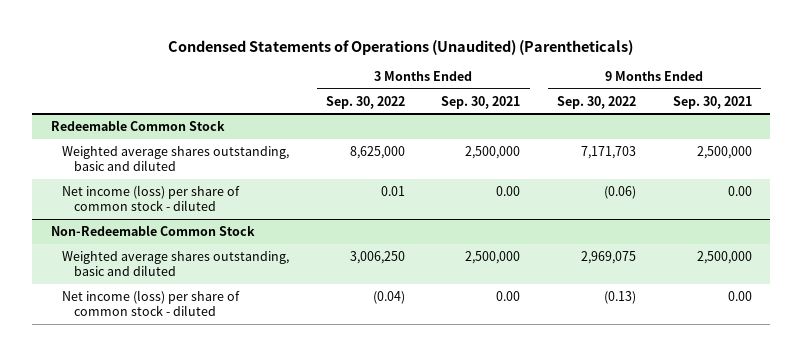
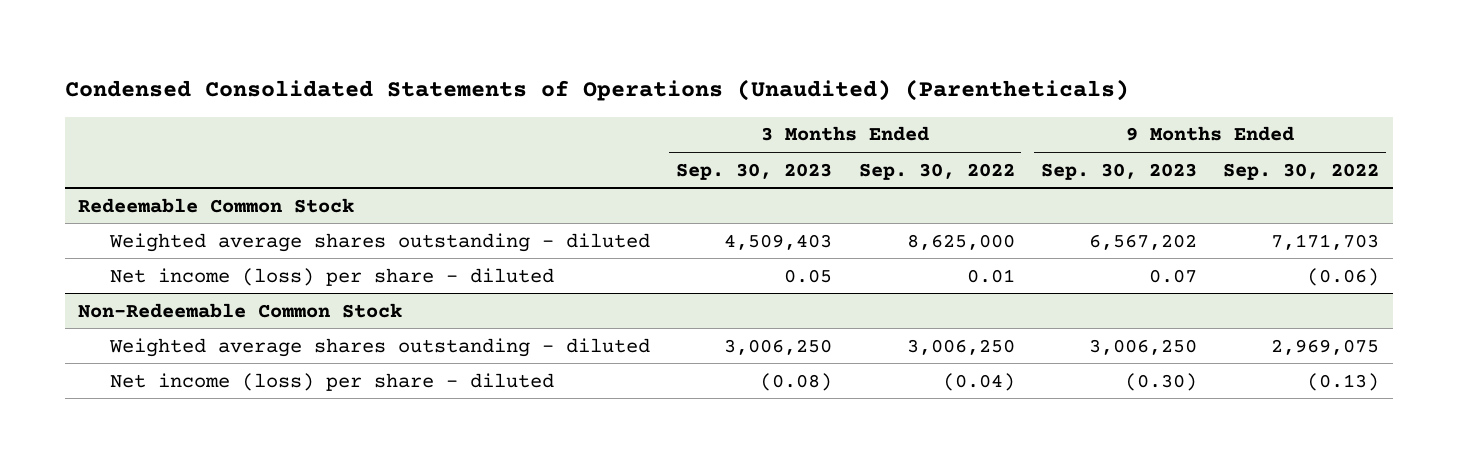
- Condensed Statements of Operations (Unaudited) (Parentheticals)
+ Condensed Consolidated Statements of Operations (Unaudited) (Parentheticals)
- | 3 Months Ended Sep. 30, 2022 | 3 Months Ended Sep. 30, 2021 | 9 Months Ended Sep. 30, 2022 | 9 Months Ended Sep. 30, 2021
+ | 3 Months Ended Sep. 30, 2023 | 3 Months Ended Sep. 30, 2022 | 9 Months Ended Sep. 30, 2023 | 9 Months Ended Sep. 30, 2022
@ Redeemable Common Stock
- Weighted average shares outstanding, basic and diluted | 8,625,000 | 2,500,000 | 7,171,703 | 2,500,000
- Net income (loss) per share of common stock - diluted | 0.01 | 0.00 | (0.06) | 0.00
+ Weighted average shares outstanding - diluted | 4,509,403 | 8,625,000 | 6,567,202 | 7,171,703
+ Net income (loss) per share - diluted | 0.05 | 0.01 | 0.07 | (0.06)
@ Non-Redeemable Common Stock
- Weighted average shares outstanding, basic and diluted | 3,006,250 | 2,500,000 | 2,969,075 | 2,500,000
- Net income (loss) per share of common stock - diluted | (0.04) | 0.00 | (0.13) | 0.00
+ Weighted average shares outstanding - diluted | 3,006,250 | 3,006,250 | 3,006,250 | 2,969,075
+ Net income (loss) per share - diluted | (0.08) | (0.04) | (0.30) | (0.13)

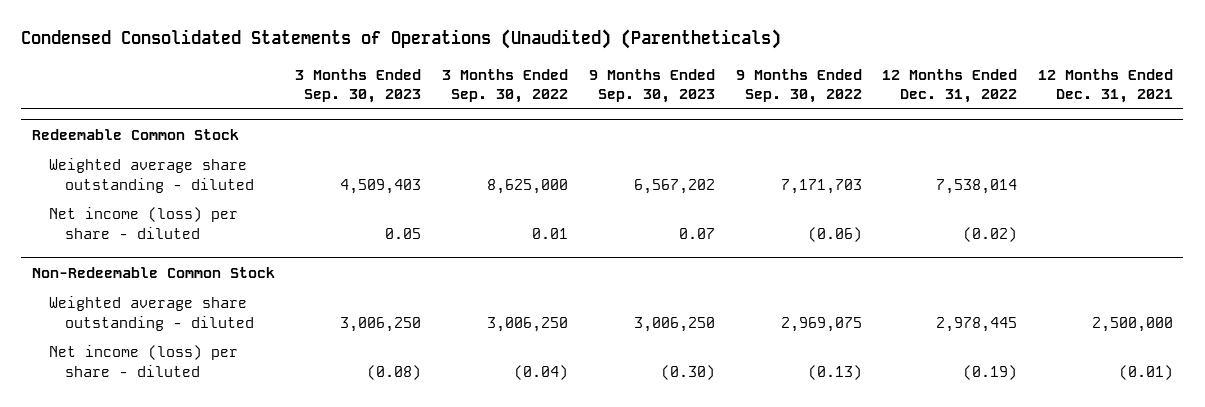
- | 3 Months Ended Sep. 30, 2023 | 3 Months Ended Sep. 30, 2022 | 9 Months Ended Sep. 30, 2023 | 9 Months Ended Sep. 30, 2022
+ | 3 Months Ended Sep. 30, 2023 | 3 Months Ended Sep. 30, 2022 | 9 Months Ended Sep. 30, 2023 | 9 Months Ended Sep. 30, 2022 | 12 Months Ended Dec. 31, 2022 | 12 Months Ended Dec. 31, 2021
@ Redeemable Common Stock
- Weighted average shares outstanding - diluted | 4,509,403 | 8,625,000 | 6,567,202 | 7,171,703
+ Weighted average share outstanding - diluted | 4,509,403 | 8,625,000 | 6,567,202 | 7,171,703 | 7,538,014 |
@ Non-Redeemable Common Stock
- Weighted average shares outstanding - diluted | 3,006,250 | 3,006,250 | 3,006,250 | 2,969,075
+ Weighted average share outstanding - diluted | 3,006,250 | 3,006,250 | 3,006,250 | 2,969,075 | 2,978,445 | 2,500,000

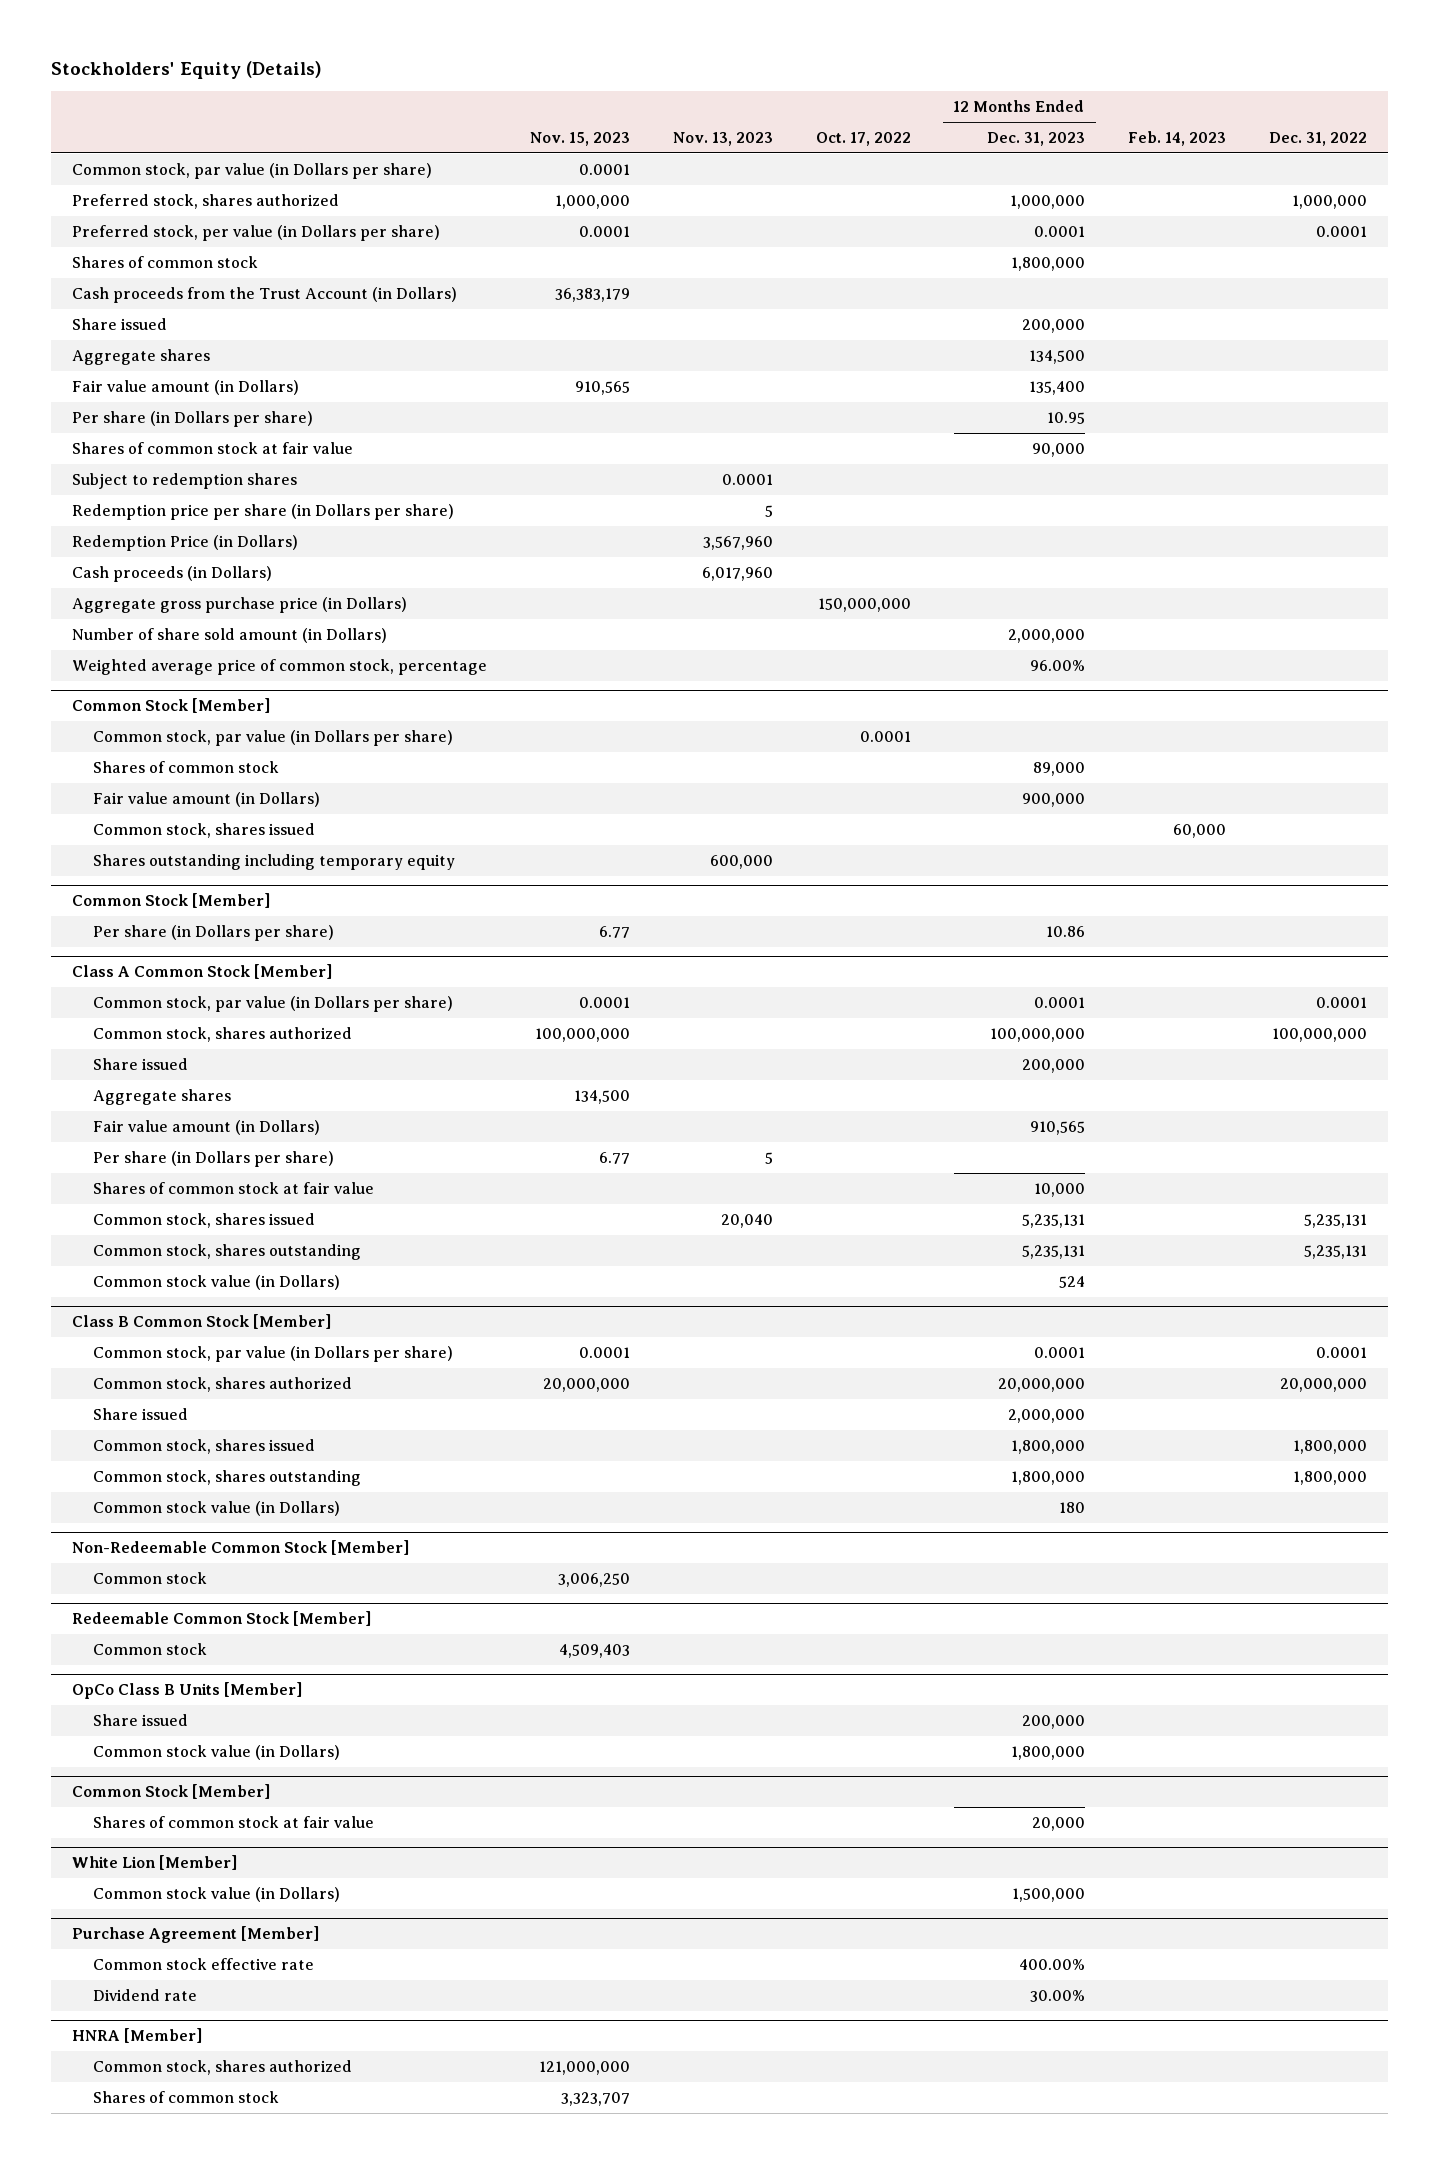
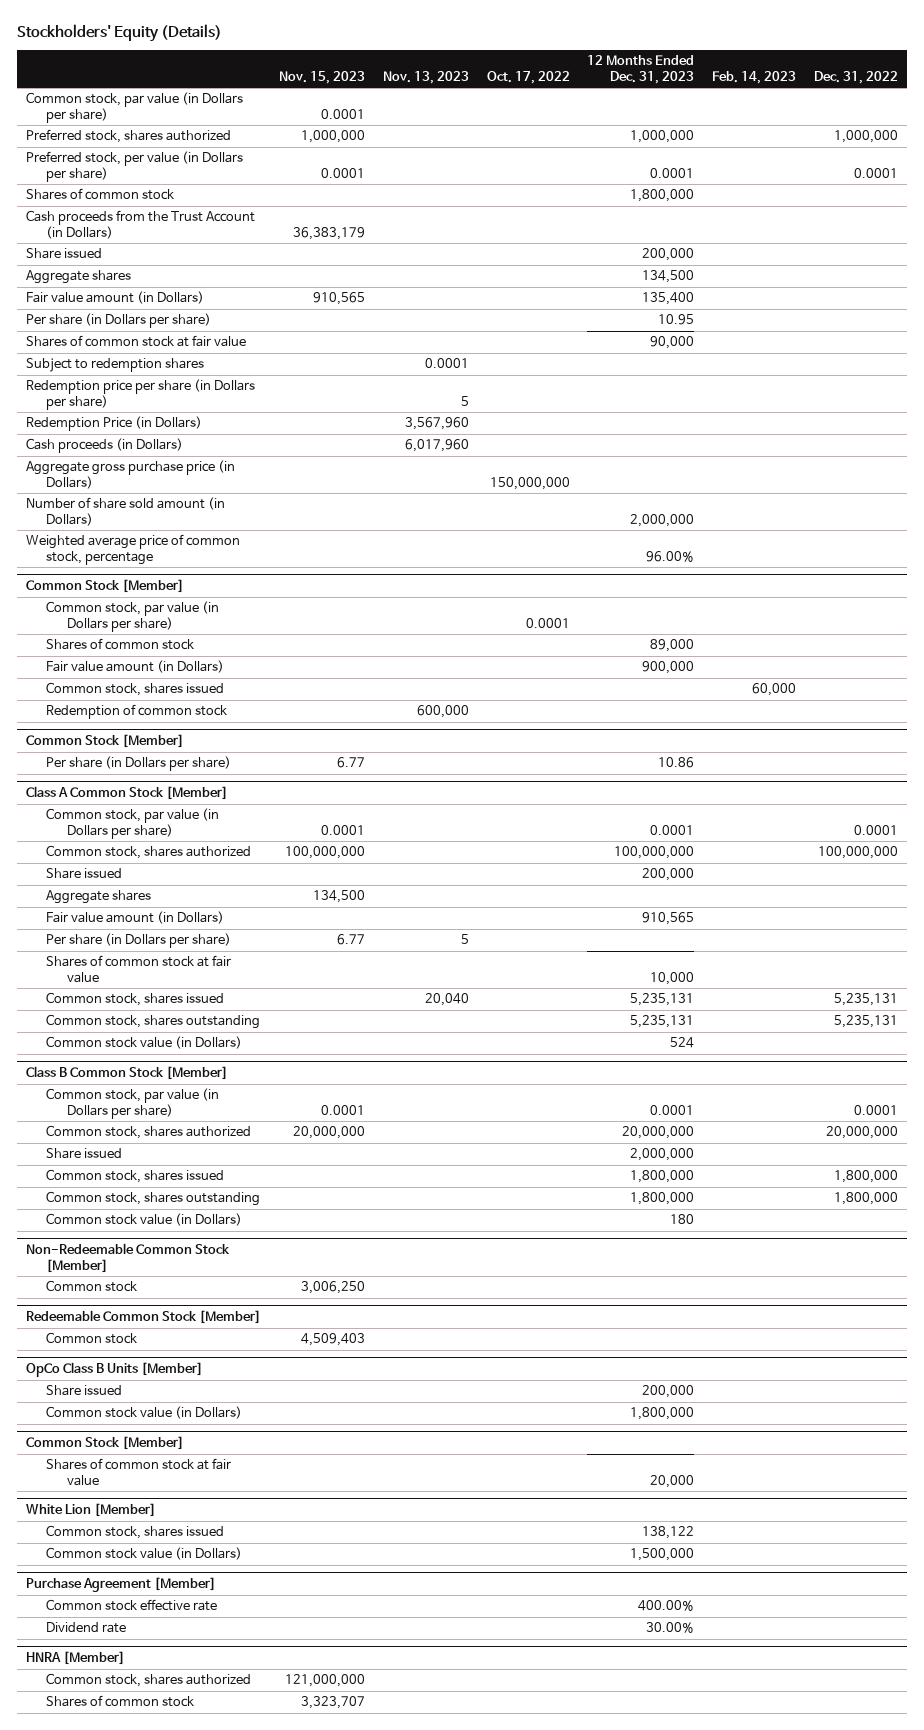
@ Common Stock [Member]
- Shares outstanding including temporary equity | | 600,000 | | | |
+ Redemption of common stock | | 600,000 | | | |
@ White Lion [Member]
+ Common stock, shares issued | | | | 138,122 | |

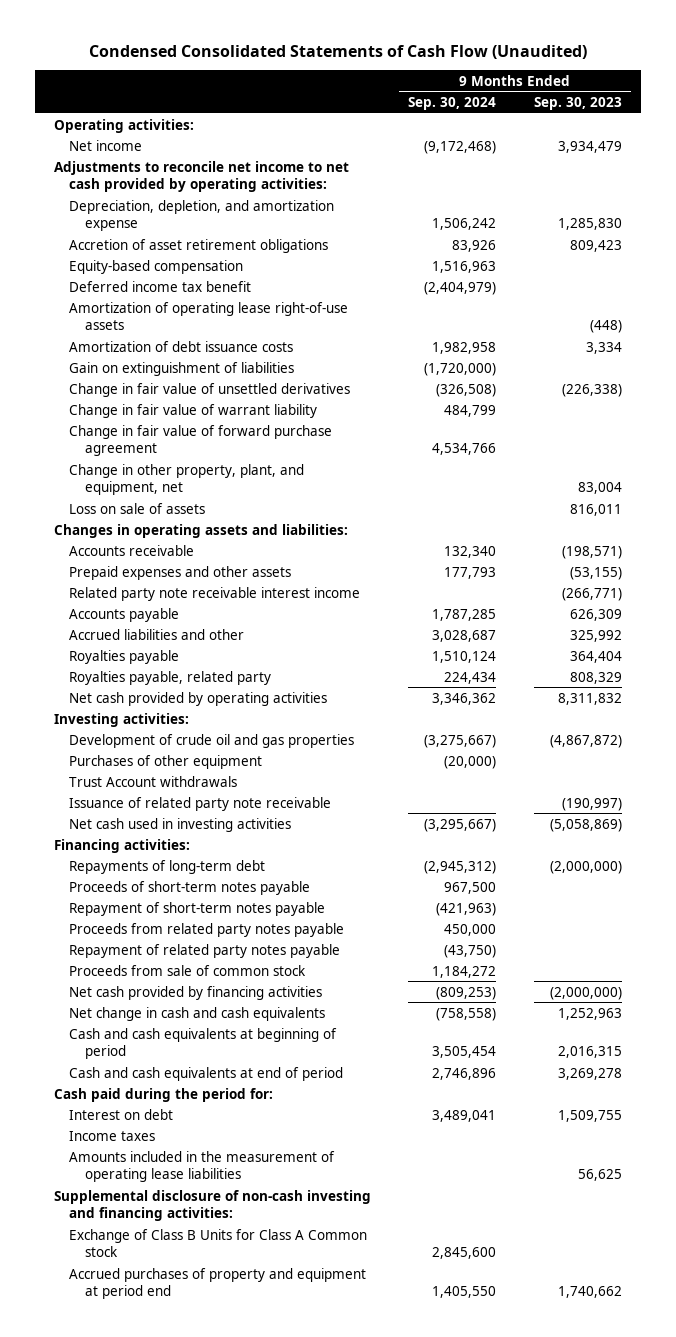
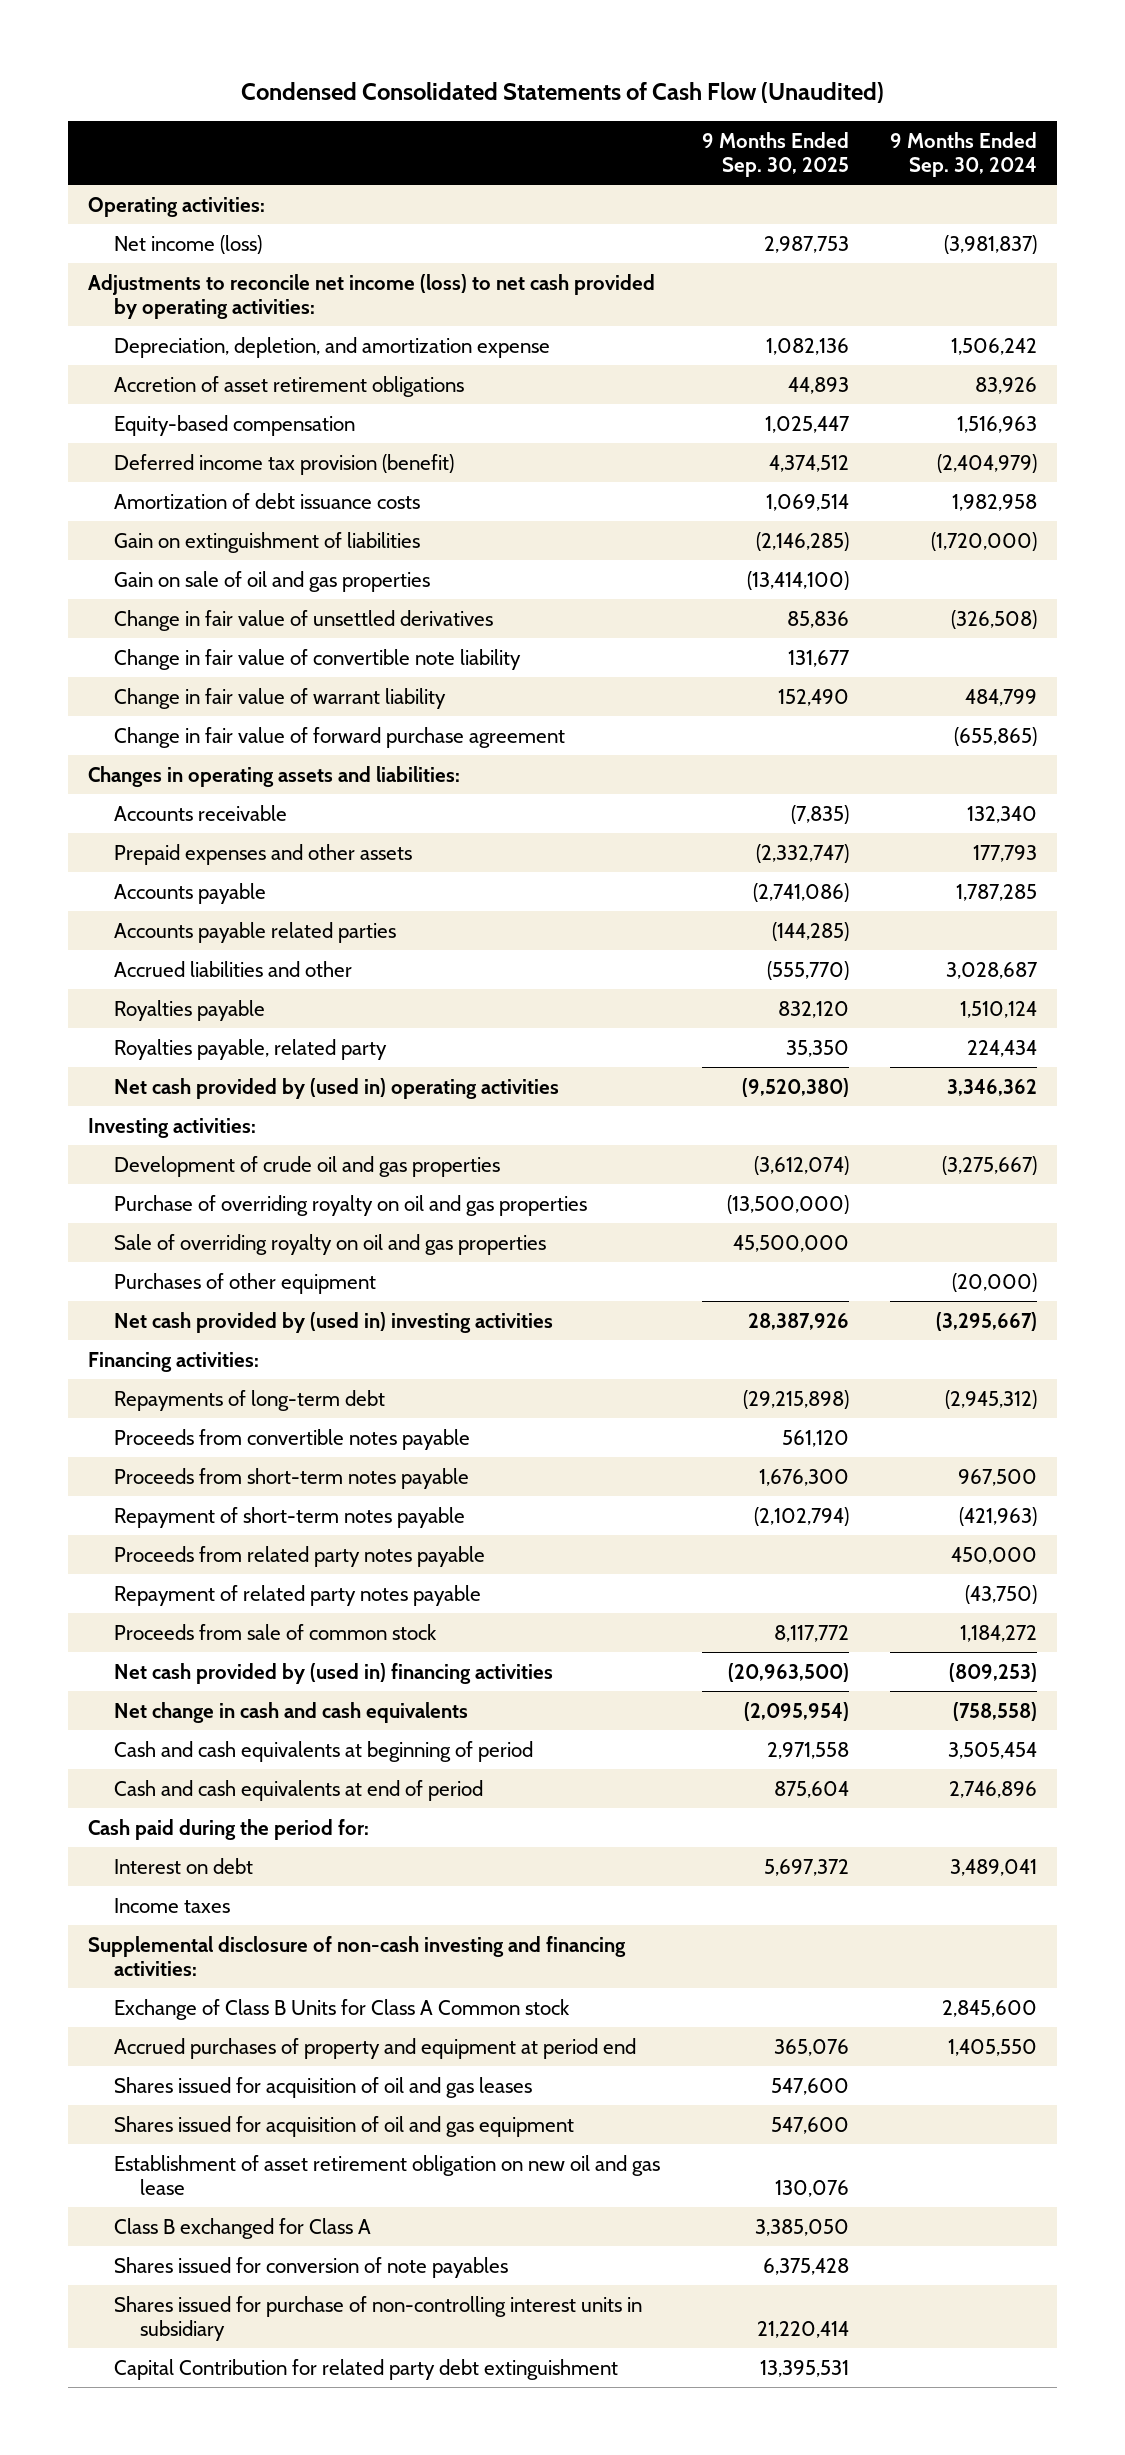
- | 9 Months Ended Sep. 30, 2024 | 9 Months Ended Sep. 30, 2023
+ | 9 Months Ended Sep. 30, 2025 | 9 Months Ended Sep. 30, 2024
- Net income | (9,172,468) | 3,934,479
- Adjustments to reconcile net income to net cash provided by operating activities:
+ Net income (loss) | 2,987,753 | (3,981,837)
+ Adjustments to reconcile net income (loss) to net cash provided by operating activities:
- Deferred income tax benefit | (2,404,979) |
- Amortization of operating lease right-of-use assets | | (448)
+ Deferred income tax provision (benefit) | 4,374,512 | (2,404,979)
+ Gain on sale of oil and gas properties | (13,414,100) |
+ Change in fair value of convertible note liability | 131,677 |
- Change in fair value of forward purchase agreement | 4,534,766 |
- Change in other property, plant, and equipment, net | | 83,004
- Loss on sale of assets | | 816,011
+ Change in fair value of forward purchase agreement | | (655,865)
- Related party note receivable interest income | | (266,771)
+ Accounts payable related parties | (144,285) |
- Net cash provided by operating activities | 3,346,362 | 8,311,832
+ Net cash provided by (used in) operating activities | (9,520,380) | 3,346,362
+ Purchase of overriding royalty on oil and gas properties | (13,500,000) |
+ Sale of overriding royalty on oil and gas properties | 45,500,000 |
- Trust Account withdrawals
- Issuance of related party note receivable | | (190,997)
- Net cash used in investing activities | (3,295,667) | (5,058,869)
+ Net cash provided by (used in) investing activities | 28,387,926 | (3,295,667)
- Proceeds of short-term notes payable | 967,500 |
+ Proceeds from convertible notes payable | 561,120 |
+ Proceeds from short-term notes payable | 1,676,300 | 967,500
- Net cash provided by financing activities | (809,253) | (2,000,000)
+ Net cash provided by (used in) financing activities | (20,963,500) | (809,253)
- Amounts included in the measurement of operating lease liabilities | | 56,625
+ Shares issued for acquisition of oil and gas leases | 547,600 |
+ Shares issued for acquisition of oil and gas equipment | 547,600 |
+ Establishment of asset retirement obligation on new oil and gas lease | 130,076 |
+ Class B exchanged for Class A | 3,385,050 |
+ Shares issued for conversion of note payables | 6,375,428 |
+ Shares issued for purchase of non-controlling interest units in subsidiary | 21,220,414 |
+ Capital Contribution for related party debt extinguishment | 13,395,531 |

